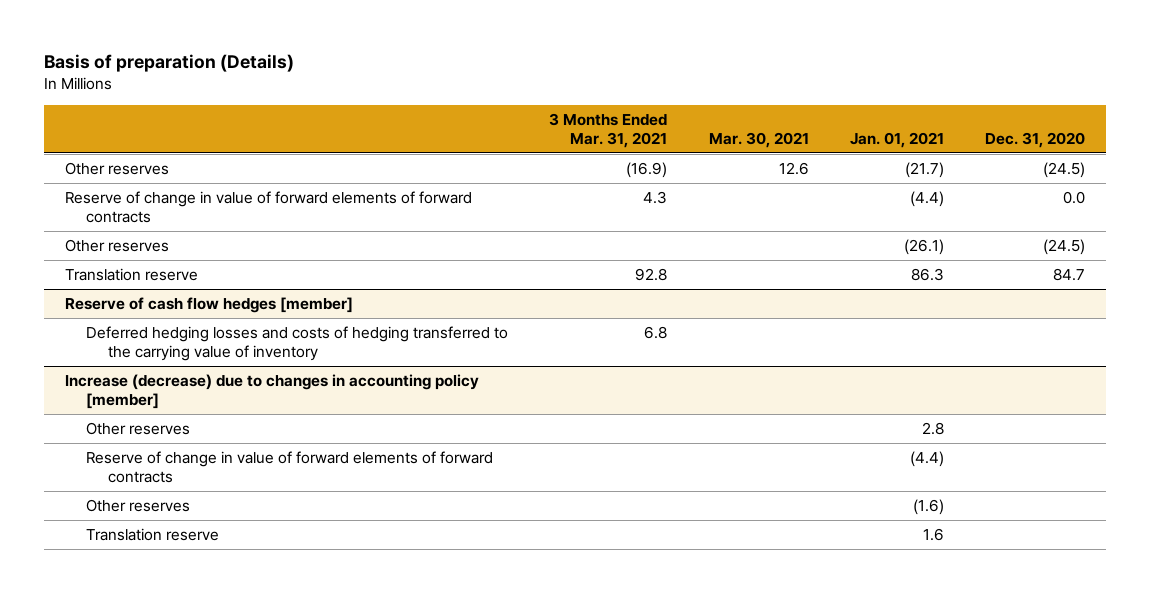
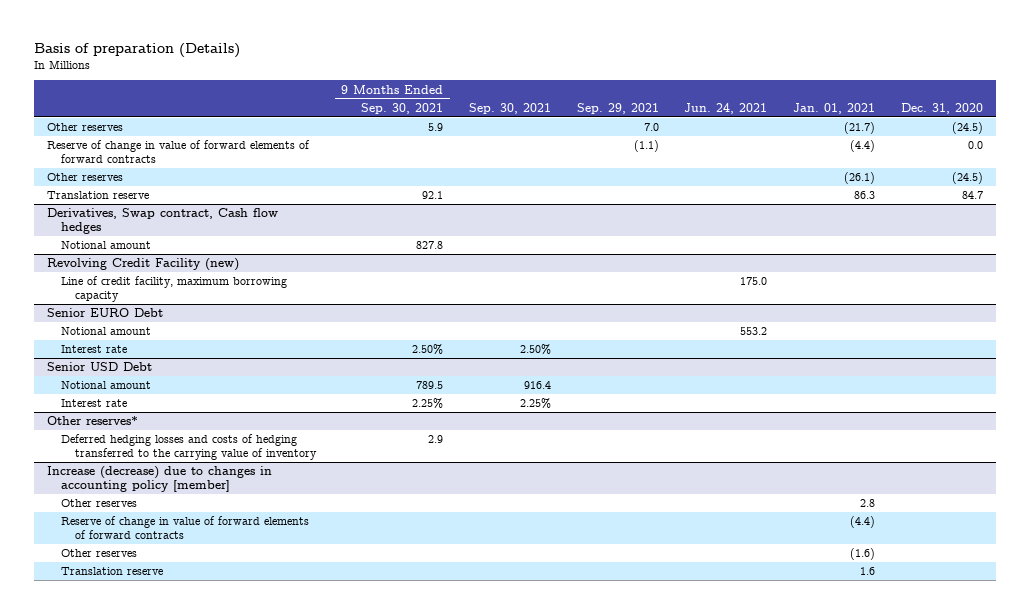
- | 3 Months Ended Mar. 31, 2021 | Mar. 30, 2021 | Jan. 01, 2021 | Dec. 31, 2020
+ | 9 Months Ended Sep. 30, 2021 | Sep. 30, 2021 | Sep. 29, 2021 | Jun. 24, 2021 | Jan. 01, 2021 | Dec. 31, 2020
- Reserve of cash flow hedges [member]
+ Derivatives, Swap contract, Cash flow hedges
+ Notional amount | 827.8 | | | | |
+ Revolving Credit Facility (new)
+ Line of credit facility, maximum borrowing capacity | | | | 175.0 | |
+ Senior EURO Debt
+ Notional amount | | | | 553.2 | |
+ Interest rate | 2.50% | 2.50% | | | |
+ Senior USD Debt
+ Notional amount | 789.5 | 916.4 | | | |
+ Interest rate | 2.25% | 2.25% | | | |
+ Other reserves*

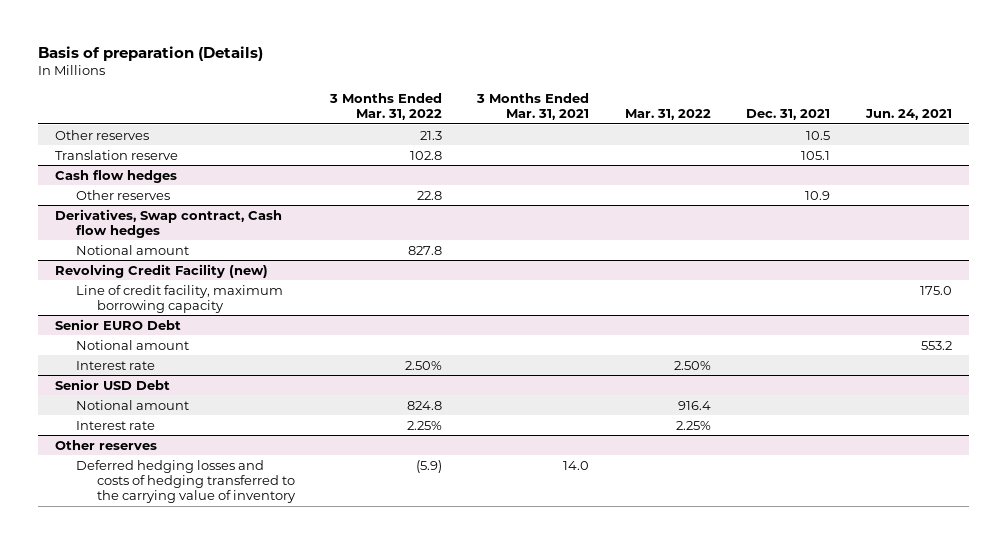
- | 9 Months Ended Sep. 30, 2021 | Sep. 30, 2021 | Sep. 29, 2021 | Jun. 24, 2021 | Jan. 01, 2021 | Dec. 31, 2020
+ | 3 Months Ended Mar. 31, 2022 | 3 Months Ended Mar. 31, 2021 | Mar. 31, 2022 | Dec. 31, 2021 | Jun. 24, 2021
- Reserve of change in value of forward elements of forward contracts | | | (1.1) | | (4.4) | 0.0
- Other reserves | | | | | (26.1) | (24.5)
+ Cash flow hedges
+ Other reserves | 22.8 | | | 10.9 |
- Other reserves*
+ Other reserves
- Increase (decrease) due to changes in accounting policy [member]
- Other reserves | | | | | 2.8 |
- Reserve of change in value of forward elements of forward contracts | | | | | (4.4) |
- Other reserves | | | | | (1.6) |
- Translation reserve | | | | | 1.6 |

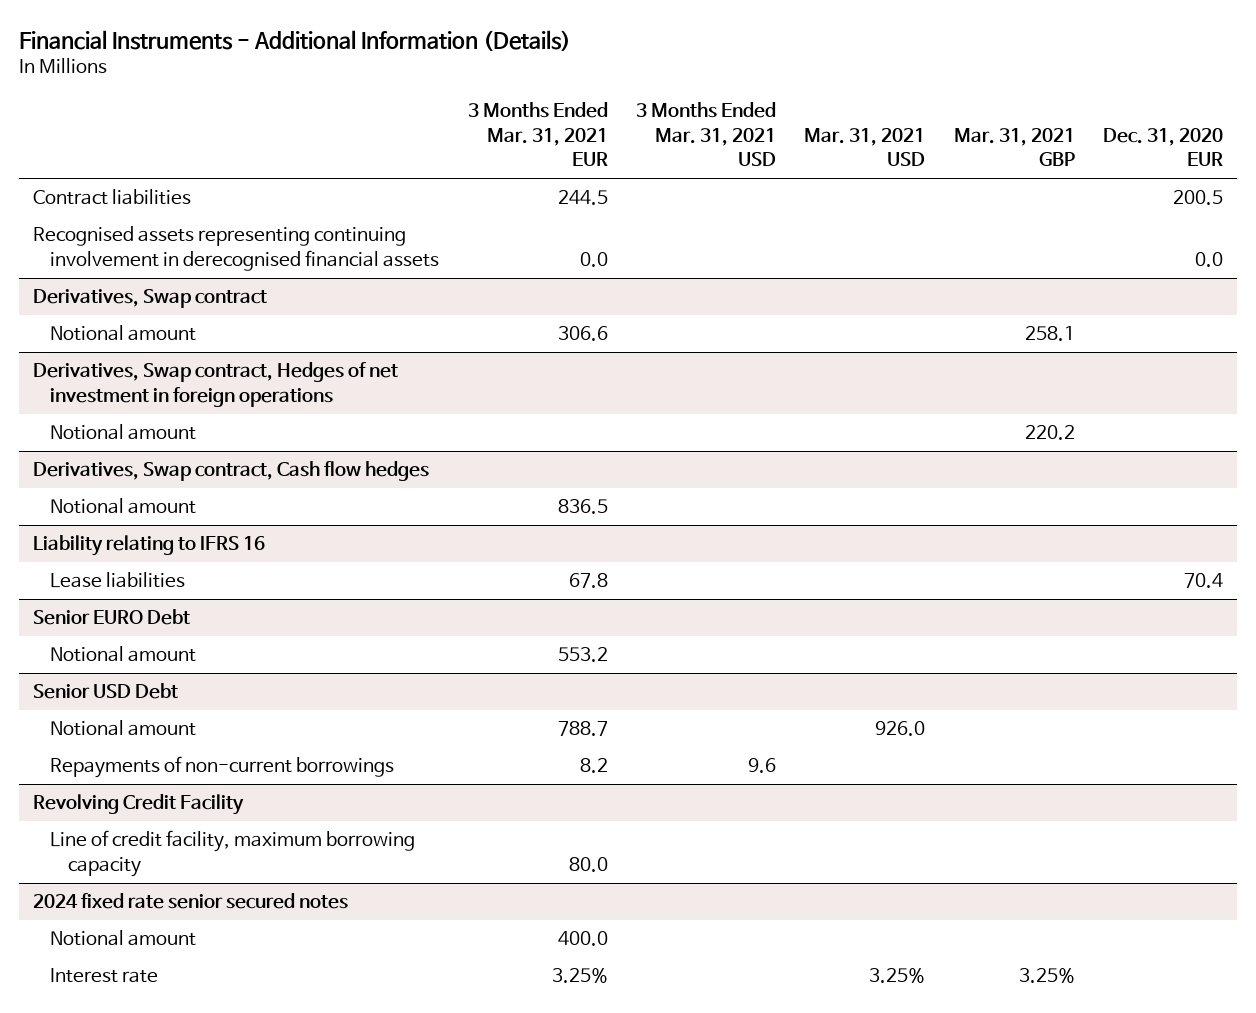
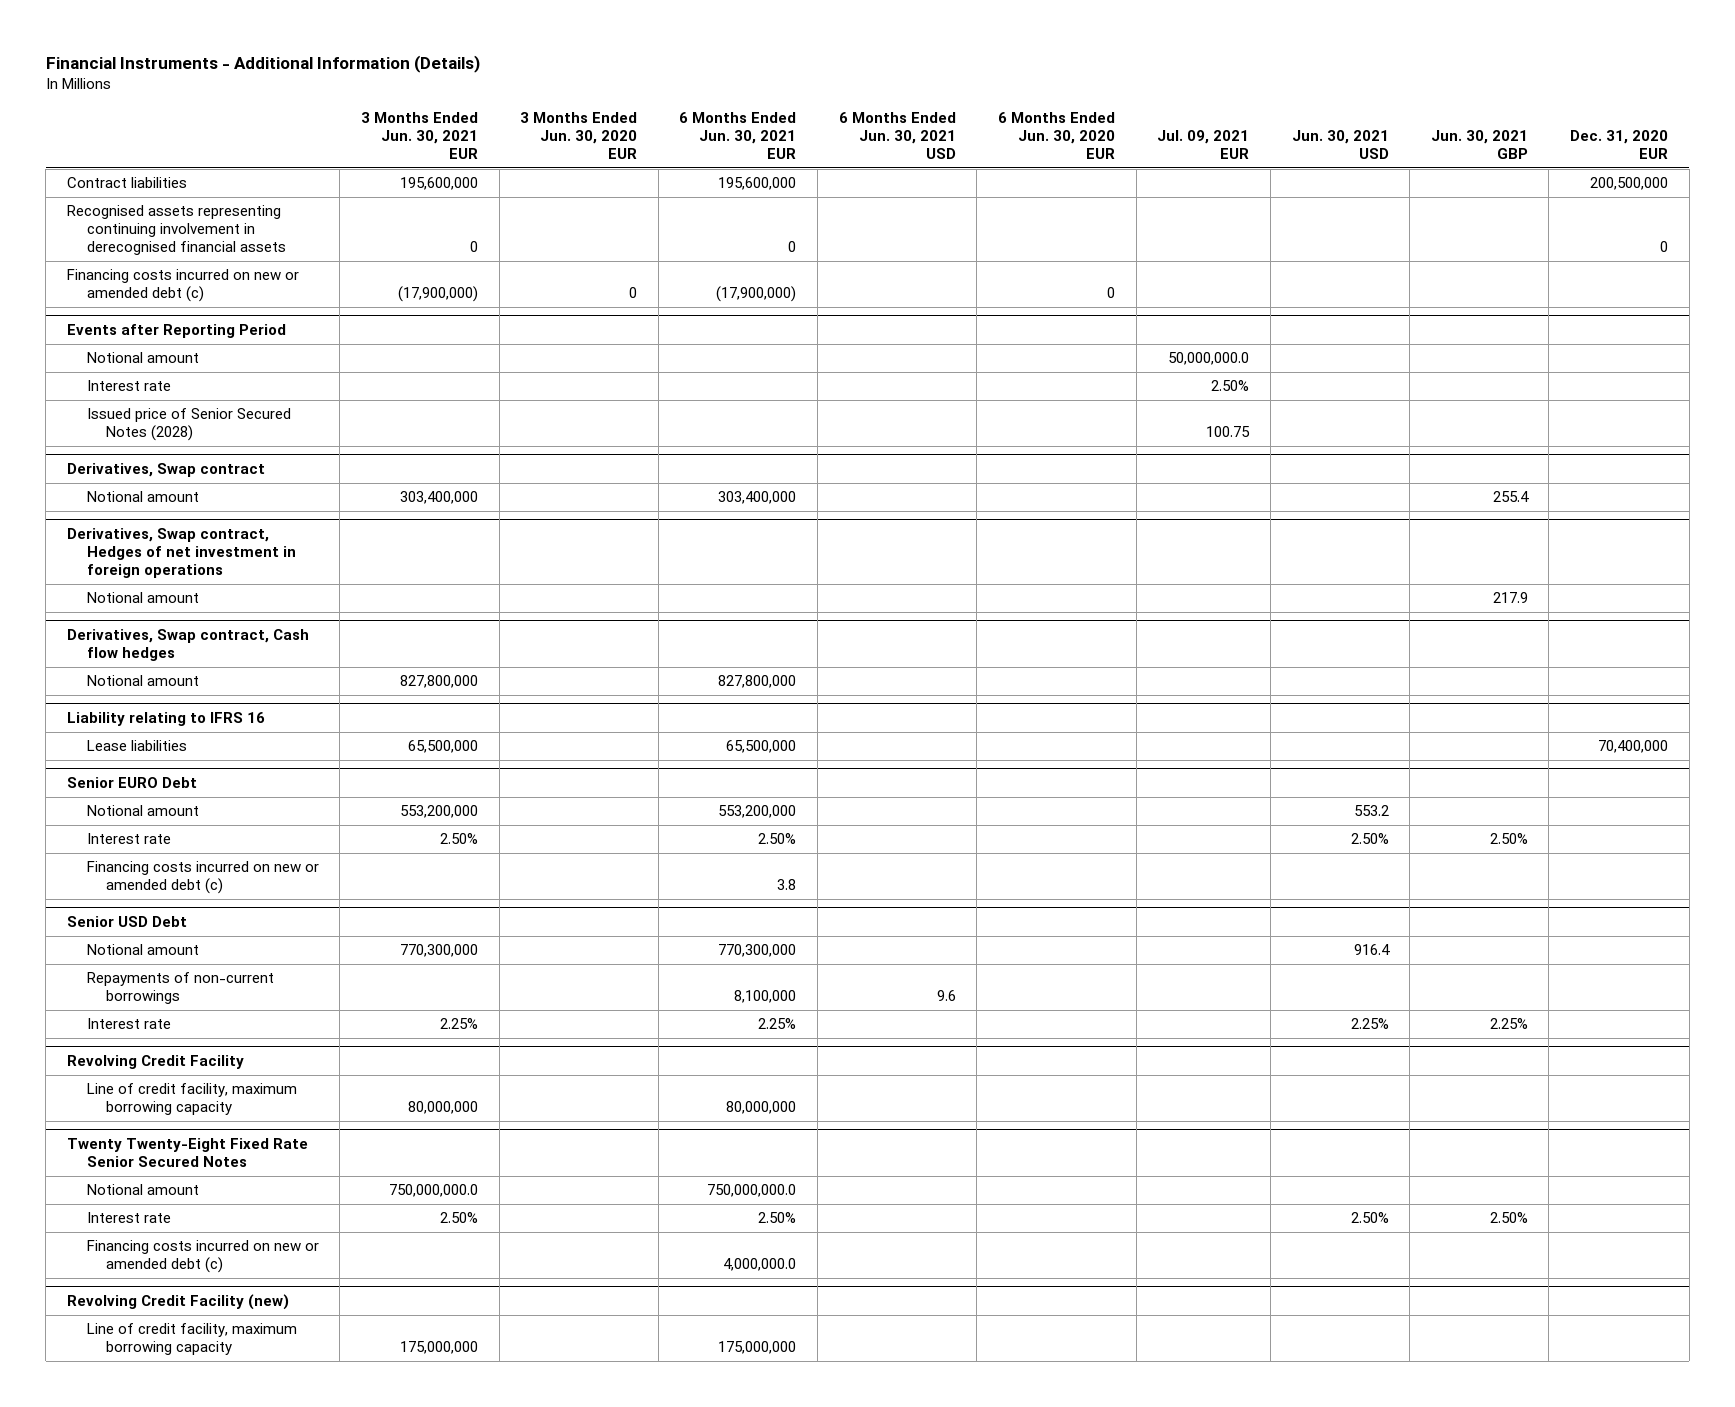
- | 3 Months Ended Mar. 31, 2021 EUR | 3 Months Ended Mar. 31, 2021 USD | Mar. 31, 2021 USD | Mar. 31, 2021 GBP | Dec. 31, 2020 EUR
+ | 3 Months Ended Jun. 30, 2021 EUR | 3 Months Ended Jun. 30, 2020 EUR | 6 Months Ended Jun. 30, 2021 EUR | 6 Months Ended Jun. 30, 2021 USD | 6 Months Ended Jun. 30, 2020 EUR | Jul. 09, 2021 EUR | Jun. 30, 2021 USD | Jun. 30, 2021 GBP | Dec. 31, 2020 EUR
- Contract liabilities | 244.5 | | | | 200.5
- Recognised assets representing continuing involvement in derecognised financial assets | 0.0 | | | | 0.0
+ Contract liabilities | 195,600,000 | | 195,600,000 | | | | | | 200,500,000
+ Recognised assets representing continuing involvement in derecognised financial assets | 0 | | 0 | | | | | | 0
+ Financing costs incurred on new or amended debt (c) | (17,900,000) | 0 | (17,900,000) | | 0 | | | |
+ Events after Reporting Period
+ Notional amount | | | | | | 50,000,000.0 | | |
+ Interest rate | | | | | | 2.50% | | |
+ Issued price of Senior Secured Notes (2028) | | | | | | 100.75 | | |
@ Liability relating to IFRS 16
- Lease liabilities | 67.8 | | | | 70.4
+ Lease liabilities | 65,500,000 | | 65,500,000 | | | | | | 70,400,000
@ Senior EURO Debt
+ Interest rate | 2.50% | | 2.50% | | | | 2.50% | 2.50% |
+ Financing costs incurred on new or amended debt (c) | | | 3.8 | | | | | |
@ Senior USD Debt
+ Interest rate | 2.25% | | 2.25% | | | | 2.25% | 2.25% |
- 2024 fixed rate senior secured notes
- Notional amount | 400.0 | | | |
- Interest rate | 3.25% | | 3.25% | 3.25% |
+ Twenty Twenty-Eight Fixed Rate Senior Secured Notes
+ Notional amount | 750,000,000.0 | | 750,000,000.0 | | | | | |
+ Interest rate | 2.50% | | 2.50% | | | | 2.50% | 2.50% |
+ Financing costs incurred on new or amended debt (c) | | | 4,000,000.0 | | | | | |
+ Revolving Credit Facility (new)
+ Line of credit facility, maximum borrowing capacity | 175,000,000 | | 175,000,000 | | | | | |

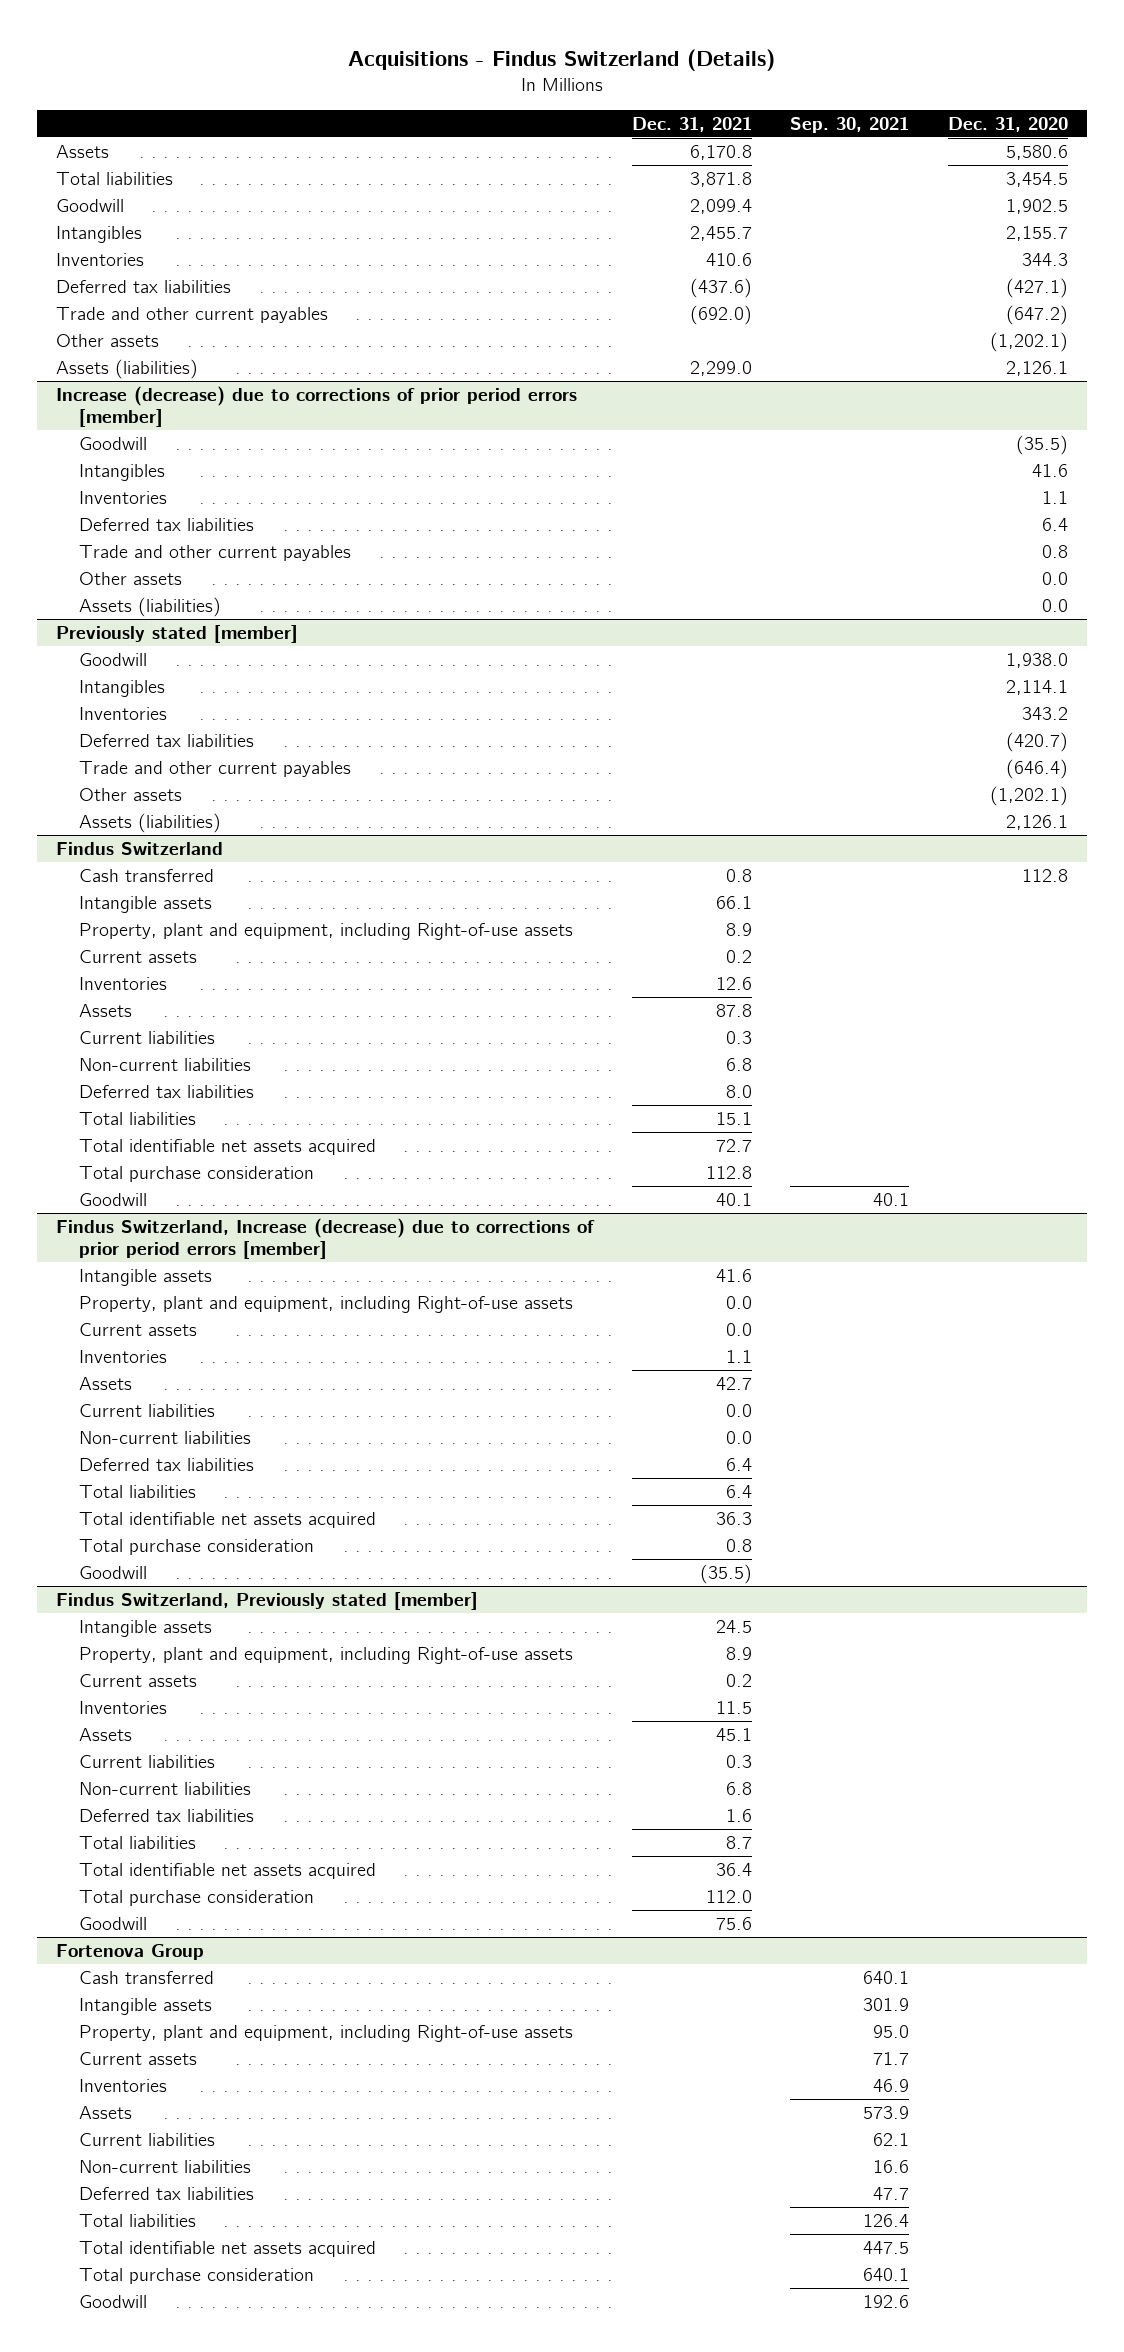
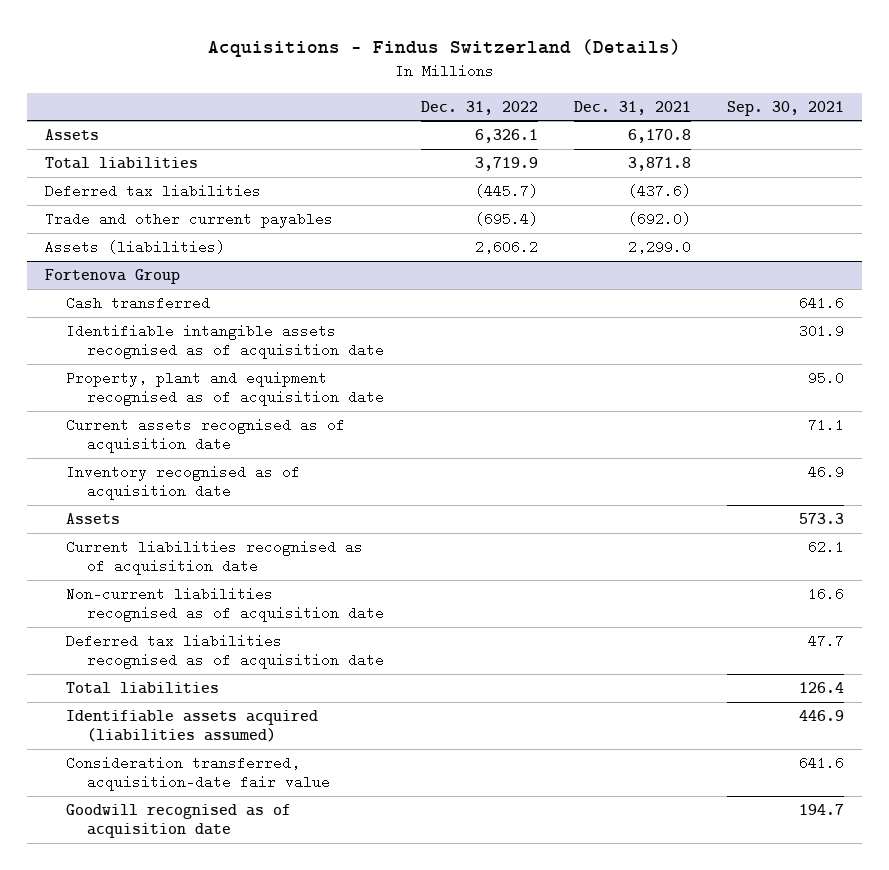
- | Dec. 31, 2021 | Sep. 30, 2021 | Dec. 31, 2020
+ | Dec. 31, 2022 | Dec. 31, 2021 | Sep. 30, 2021
- Goodwill | 2,099.4 | | 1,902.5
- Intangibles | 2,455.7 | | 2,155.7
- Inventories | 410.6 | | 344.3
- Other assets | | | (1,202.1)
- Increase (decrease) due to corrections of prior period errors [member]
- Goodwill | | | (35.5)
- Intangibles | | | 41.6
- Inventories | | | 1.1
- Deferred tax liabilities | | | 6.4
- Trade and other current payables | | | 0.8
- Other assets | | | 0.0
- Assets (liabilities) | | | 0.0
- Previously stated [member]
- Goodwill | | | 1,938.0
- Intangibles | | | 2,114.1
- Inventories | | | 343.2
- Deferred tax liabilities | | | (420.7)
- Trade and other current payables | | | (646.4)
- Other assets | | | (1,202.1)
- Assets (liabilities) | | | 2,126.1
- Findus Switzerland
- Cash transferred | 0.8 | | 112.8
- Intangible assets | 66.1 | |
- Property, plant and equipment, including Right-of-use assets | 8.9 | |
- Current assets | 0.2 | |
- Inventories | 12.6 | |
- Assets | 87.8 | |
- Current liabilities | 0.3 | |
- Non-current liabilities | 6.8 | |
- Deferred tax liabilities | 8.0 | |
- Total liabilities | 15.1 | |
- Total identifiable net assets acquired | 72.7 | |
- Total purchase consideration | 112.8 | |
- Goodwill | 40.1 | 40.1 |
- Findus Switzerland, Increase (decrease) due to corrections of prior period errors [member]
- Intangible assets | 41.6 | |
- Property, plant and equipment, including Right-of-use assets | 0.0 | |
- Current assets | 0.0 | |
- Inventories | 1.1 | |
- Assets | 42.7 | |
- Current liabilities | 0.0 | |
- Non-current liabilities | 0.0 | |
- Deferred tax liabilities | 6.4 | |
- Total liabilities | 6.4 | |
- Total identifiable net assets acquired | 36.3 | |
- Total purchase consideration | 0.8 | |
- Goodwill | (35.5) | |
- Findus Switzerland, Previously stated [member]
- Intangible assets | 24.5 | |
- Property, plant and equipment, including Right-of-use assets | 8.9 | |
- Current assets | 0.2 | |
- Inventories | 11.5 | |
- Assets | 45.1 | |
- Current liabilities | 0.3 | |
- Non-current liabilities | 6.8 | |
- Deferred tax liabilities | 1.6 | |
- Total liabilities | 8.7 | |
- Total identifiable net assets acquired | 36.4 | |
- Total purchase consideration | 112.0 | |
- Goodwill | 75.6 | |
@ Fortenova Group
- Cash transferred | | 640.1 |
- Intangible assets | | 301.9 |
- Property, plant and equipment, including Right-of-use assets | | 95.0 |
- Current assets | | 71.7 |
- Inventories | | 46.9 |
- Assets | | 573.9 |
- Current liabilities | | 62.1 |
- Non-current liabilities | | 16.6 |
- Deferred tax liabilities | | 47.7 |
+ Cash transferred | | | 641.6
+ Identifiable intangible assets recognised as of acquisition date | | | 301.9
+ Property, plant and equipment recognised as of acquisition date | | | 95.0
+ Current assets recognised as of acquisition date | | | 71.1
+ Inventory recognised as of acquisition date | | | 46.9
+ Assets | | | 573.3
+ Current liabilities recognised as of acquisition date | | | 62.1
+ Non-current liabilities recognised as of acquisition date | | | 16.6
+ Deferred tax liabilities recognised as of acquisition date | | | 47.7
- Total identifiable net assets acquired | | 447.5 |
- Total purchase consideration | | 640.1 |
- Goodwill | | 192.6 |
+ Identifiable assets acquired (liabilities assumed) | | | 446.9
+ Consideration transferred, acquisition-date fair value | | | 641.6
+ Goodwill recognised as of acquisition date | | | 194.7

